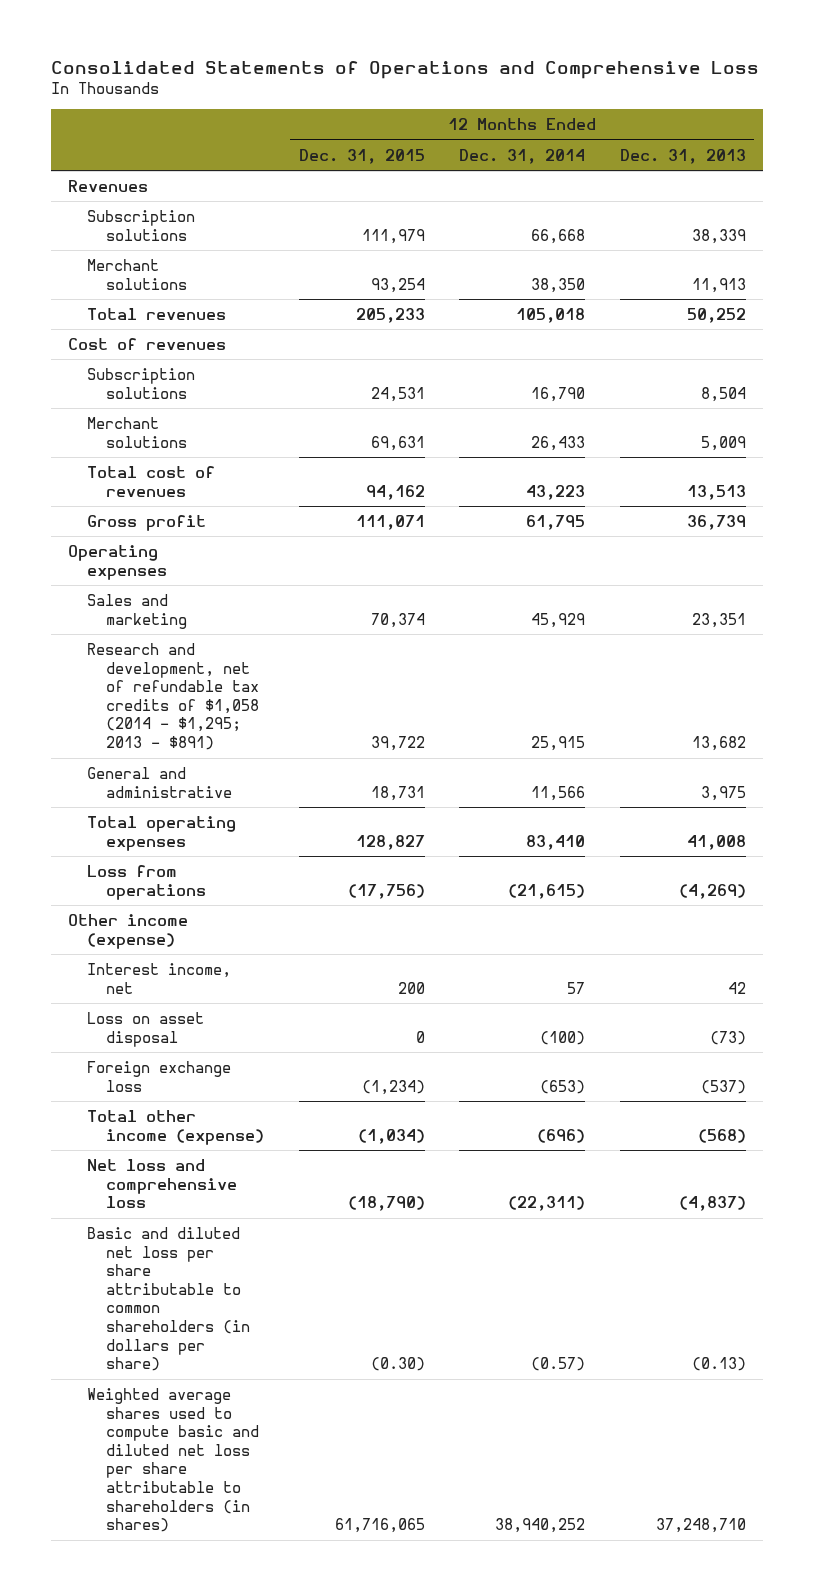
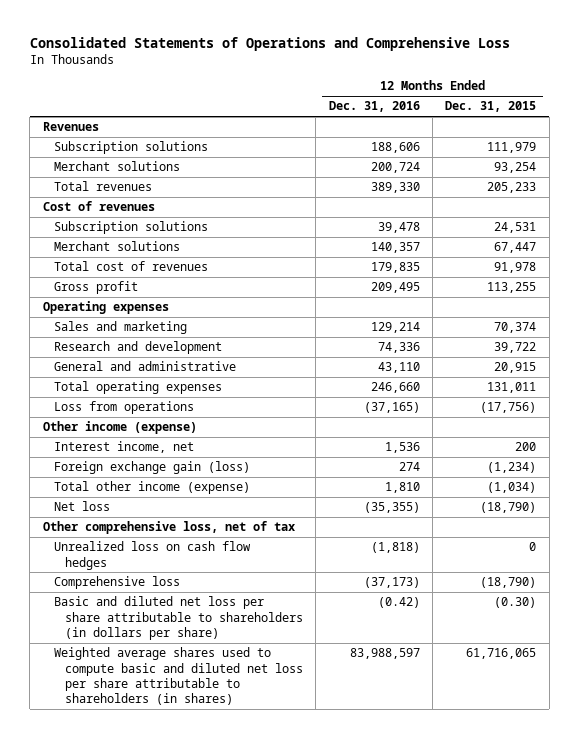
- | 12 Months Ended Dec. 31, 2015 | 12 Months Ended Dec. 31, 2014 | 12 Months Ended Dec. 31, 2013
+ | 12 Months Ended Dec. 31, 2016 | 12 Months Ended Dec. 31, 2015
- Merchant solutions | 69,631 | 26,433 | 5,009
- Total cost of revenues | 94,162 | 43,223 | 13,513
- Gross profit | 111,071 | 61,795 | 36,739
+ Merchant solutions | 140,357 | 67,447
+ Total cost of revenues | 179,835 | 91,978
+ Gross profit | 209,495 | 113,255
- Research and development, net of refundable tax credits of $1,058 (2014 - $1,295; 2013 - $891) | 39,722 | 25,915 | 13,682
- General and administrative | 18,731 | 11,566 | 3,975
- Total operating expenses | 128,827 | 83,410 | 41,008
+ Research and development | 74,336 | 39,722
+ General and administrative | 43,110 | 20,915
+ Total operating expenses | 246,660 | 131,011
- Loss on asset disposal | 0 | (100) | (73)
- Foreign exchange loss | (1,234) | (653) | (537)
+ Foreign exchange gain (loss) | 274 | (1,234)
- Net loss and comprehensive loss | (18,790) | (22,311) | (4,837)
- Basic and diluted net loss per share attributable to common shareholders (in dollars per share) | (0.30) | (0.57) | (0.13)
+ Net loss | (35,355) | (18,790)
+ Other comprehensive loss, net of tax
+ Unrealized loss on cash flow hedges | (1,818) | 0
+ Comprehensive loss | (37,173) | (18,790)
+ Basic and diluted net loss per share attributable to shareholders (in dollars per share) | (0.42) | (0.30)

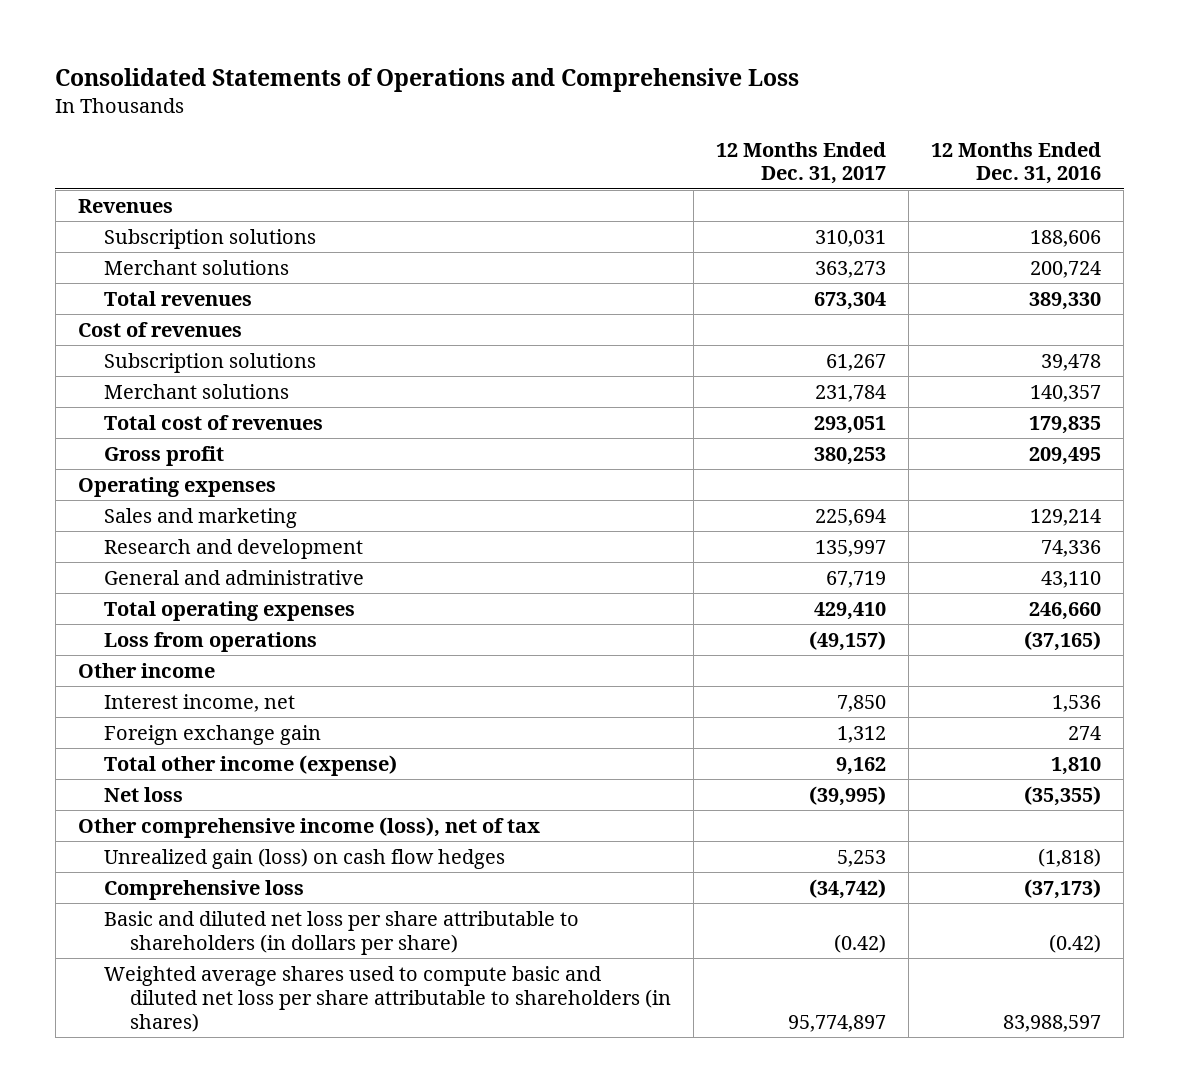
- | 12 Months Ended Dec. 31, 2016 | 12 Months Ended Dec. 31, 2015
+ | 12 Months Ended Dec. 31, 2017 | 12 Months Ended Dec. 31, 2016
- Other income (expense)
+ Other income
- Foreign exchange gain (loss) | 274 | (1,234)
+ Foreign exchange gain | 1,312 | 274
- Other comprehensive loss, net of tax
- Unrealized loss on cash flow hedges | (1,818) | 0
+ Other comprehensive income (loss), net of tax
+ Unrealized gain (loss) on cash flow hedges | 5,253 | (1,818)

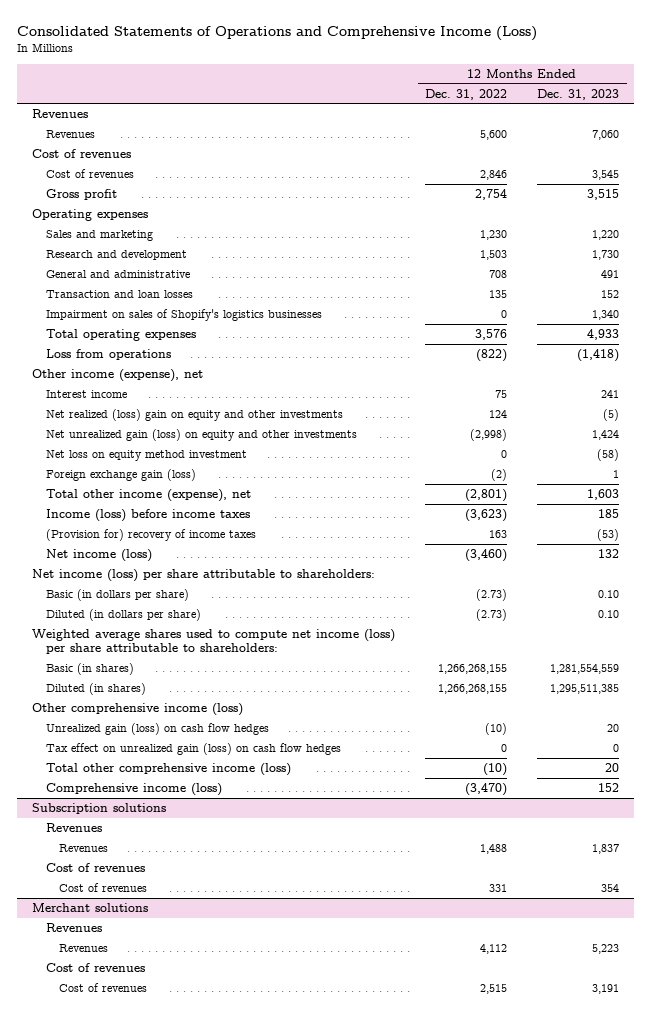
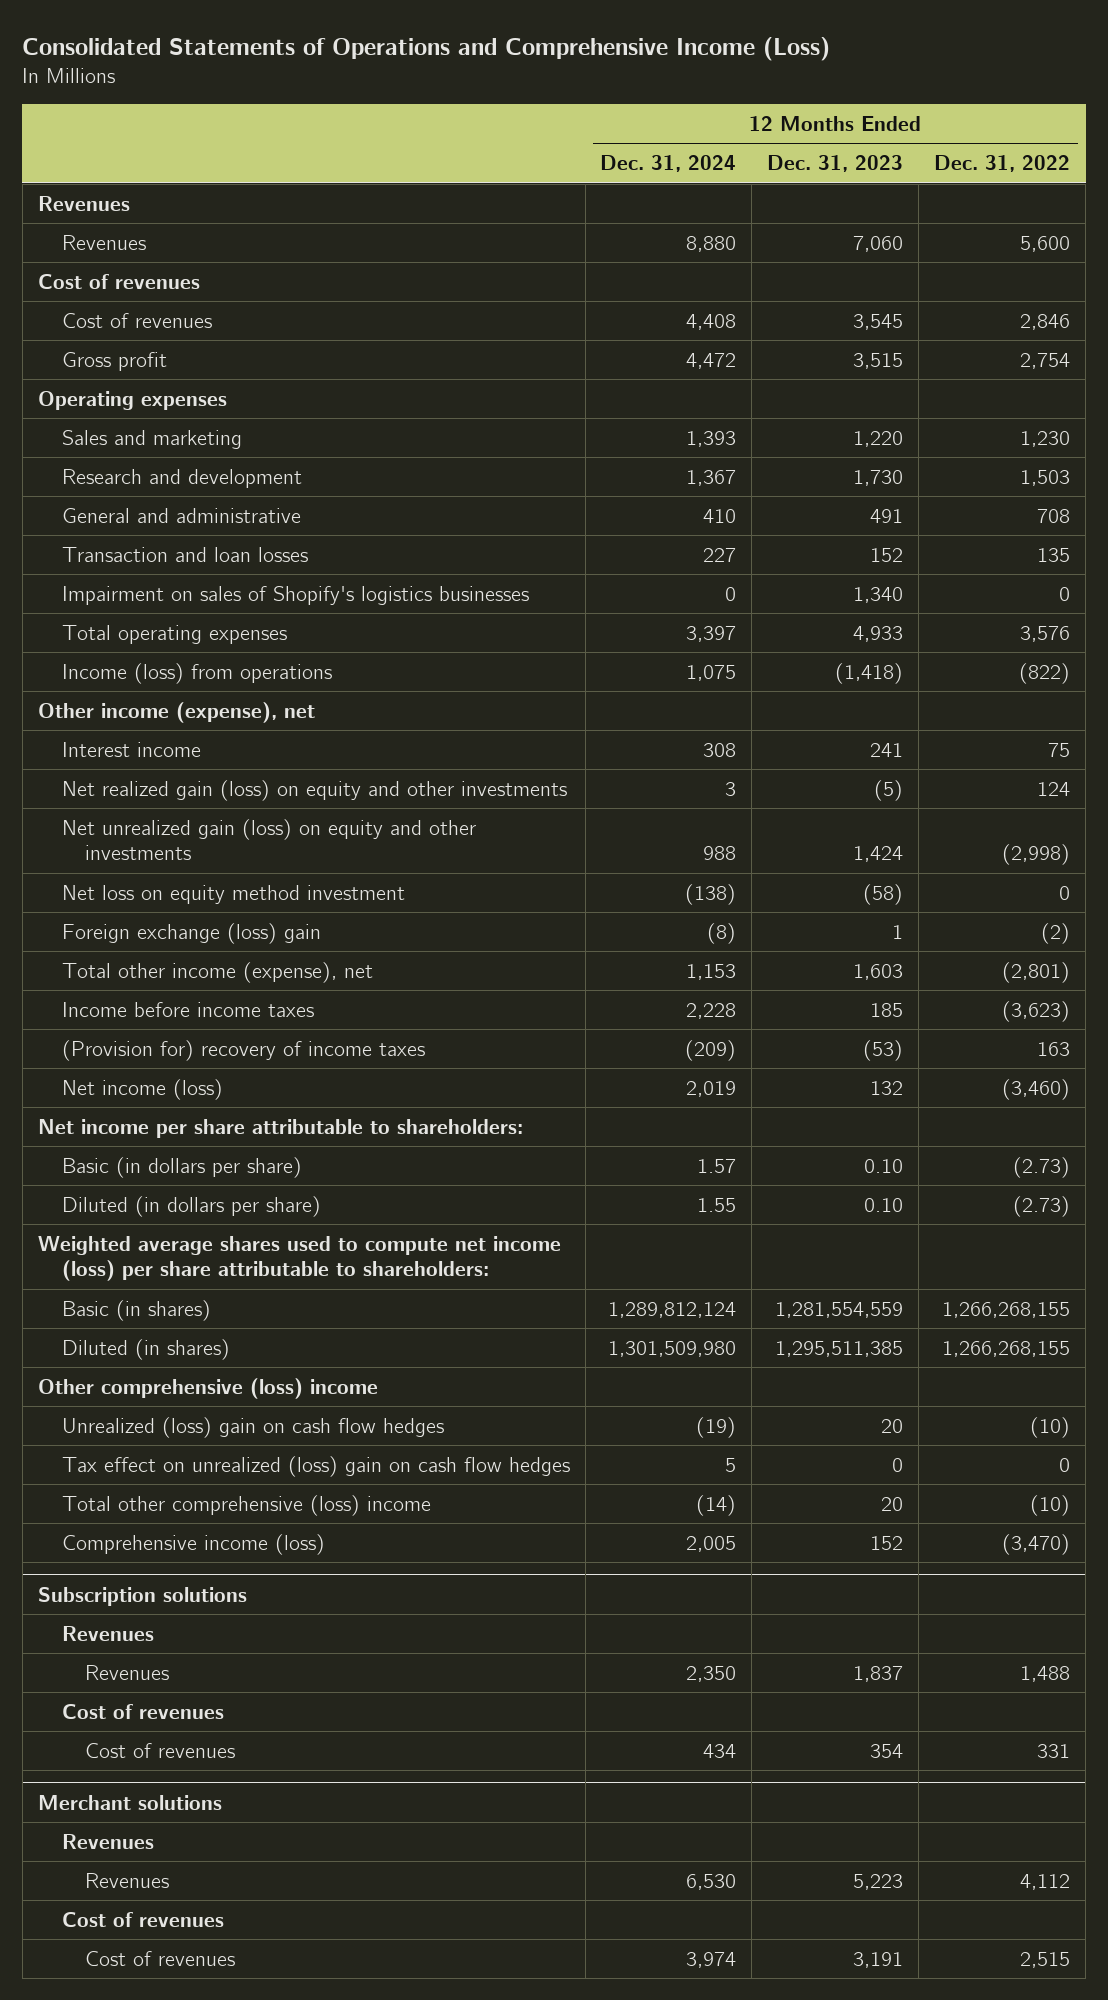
- | 12 Months Ended Dec. 31, 2022 | 12 Months Ended Dec. 31, 2023
+ | 12 Months Ended Dec. 31, 2024 | 12 Months Ended Dec. 31, 2023 | 12 Months Ended Dec. 31, 2022
- Loss from operations | (822) | (1,418)
+ Income (loss) from operations | 1,075 | (1,418) | (822)
- Net realized (loss) gain on equity and other investments | 124 | (5)
+ Net realized gain (loss) on equity and other investments | 3 | (5) | 124
- Foreign exchange gain (loss) | (2) | 1
+ Foreign exchange (loss) gain | (8) | 1 | (2)
- Income (loss) before income taxes | (3,623) | 185
+ Income before income taxes | 2,228 | 185 | (3,623)
- Net income (loss) per share attributable to shareholders:
+ Net income per share attributable to shareholders:
- Other comprehensive income (loss)
- Unrealized gain (loss) on cash flow hedges | (10) | 20
- Tax effect on unrealized gain (loss) on cash flow hedges | 0 | 0
- Total other comprehensive income (loss) | (10) | 20
+ Other comprehensive (loss) income
+ Unrealized (loss) gain on cash flow hedges | (19) | 20 | (10)
+ Tax effect on unrealized (loss) gain on cash flow hedges | 5 | 0 | 0
+ Total other comprehensive (loss) income | (14) | 20 | (10)

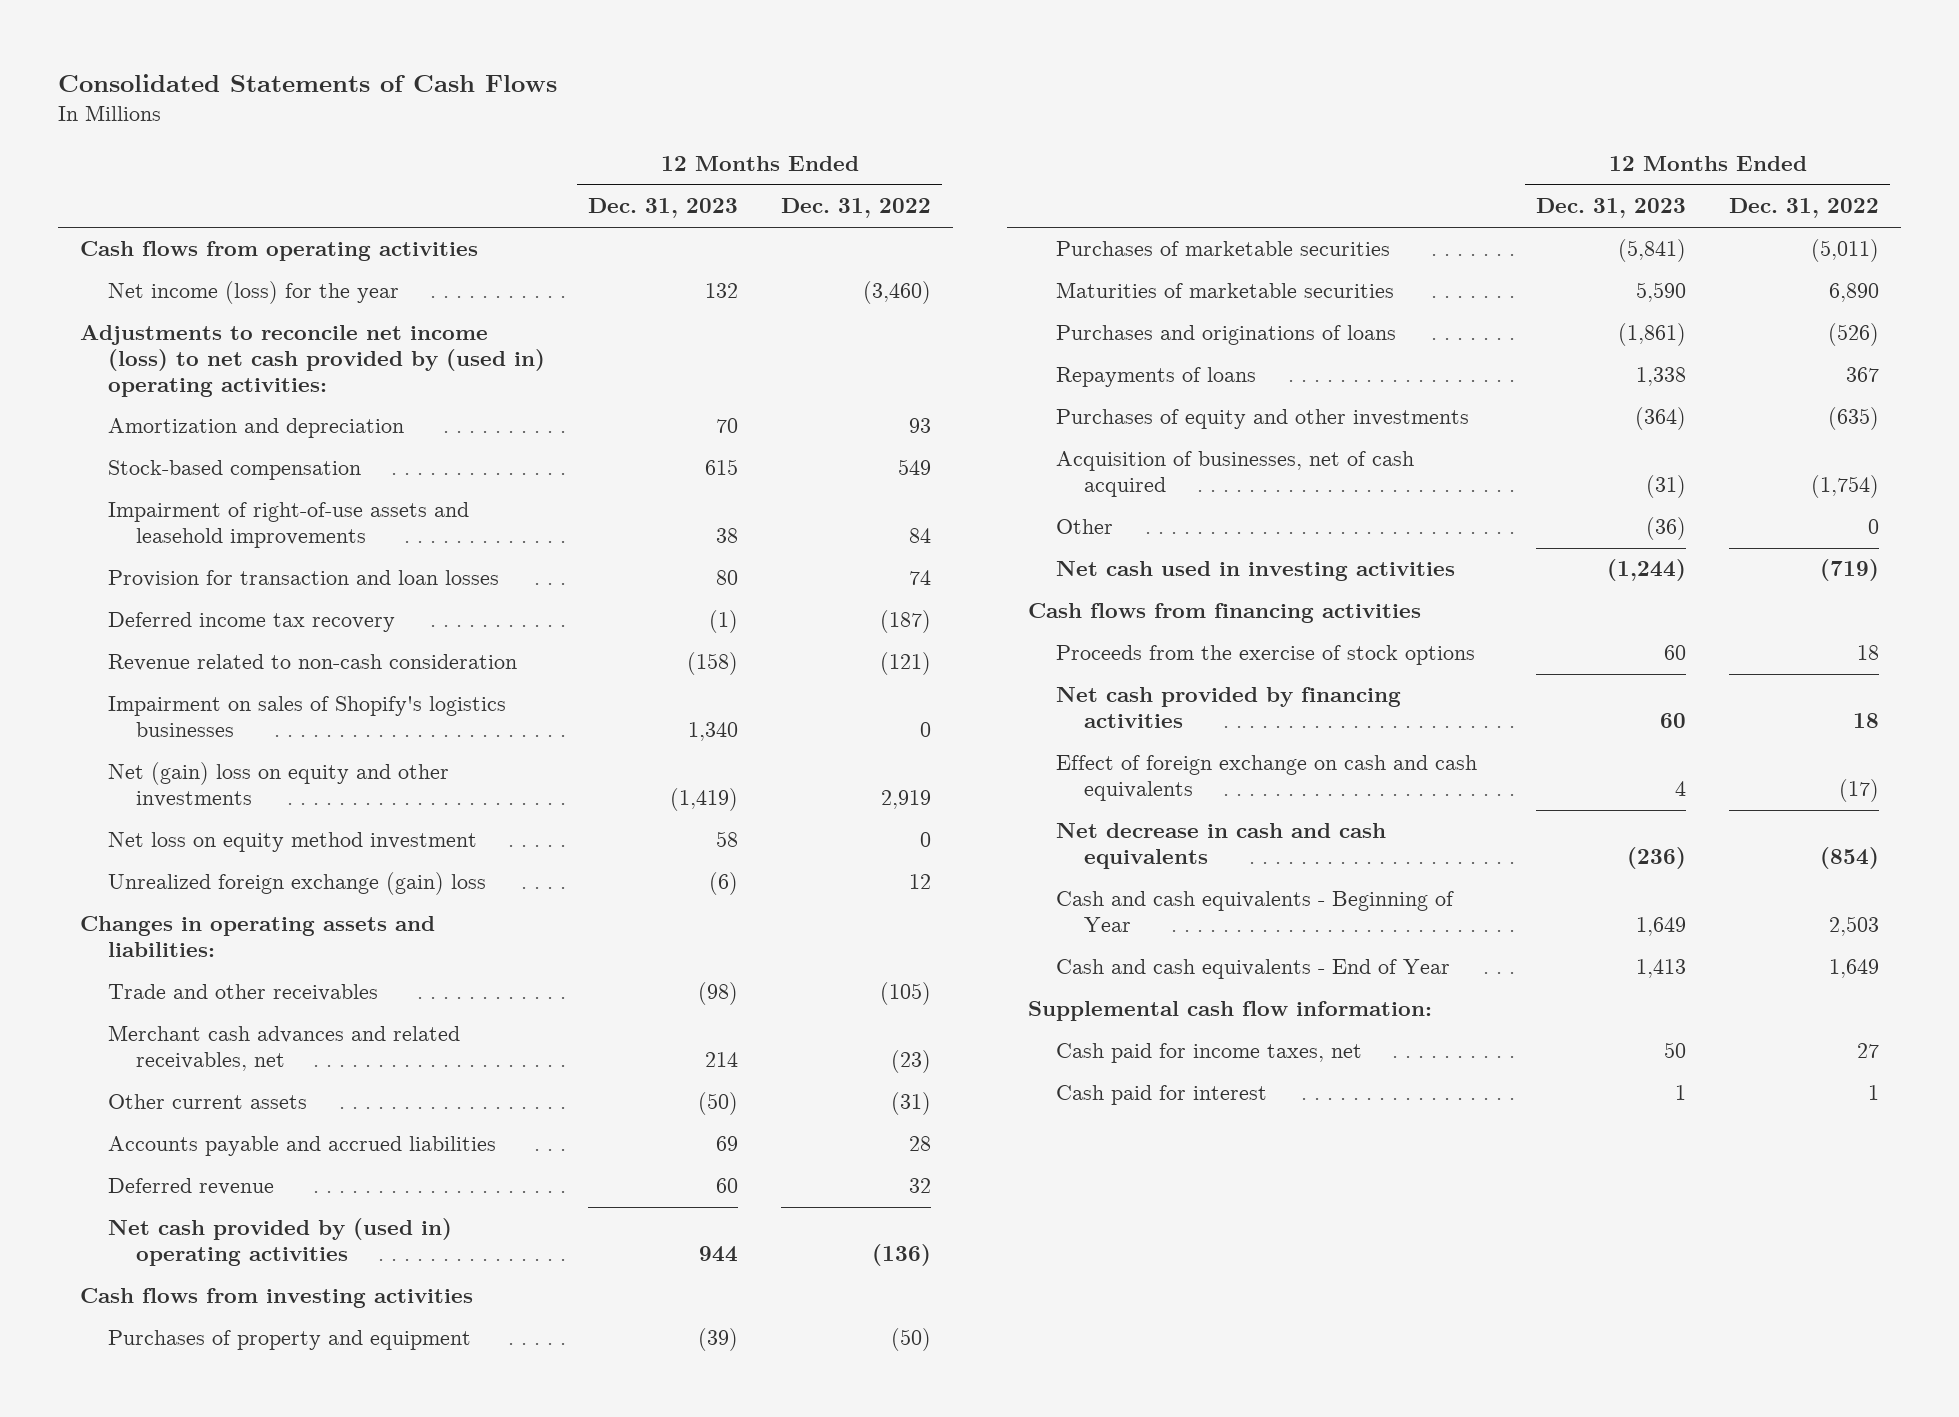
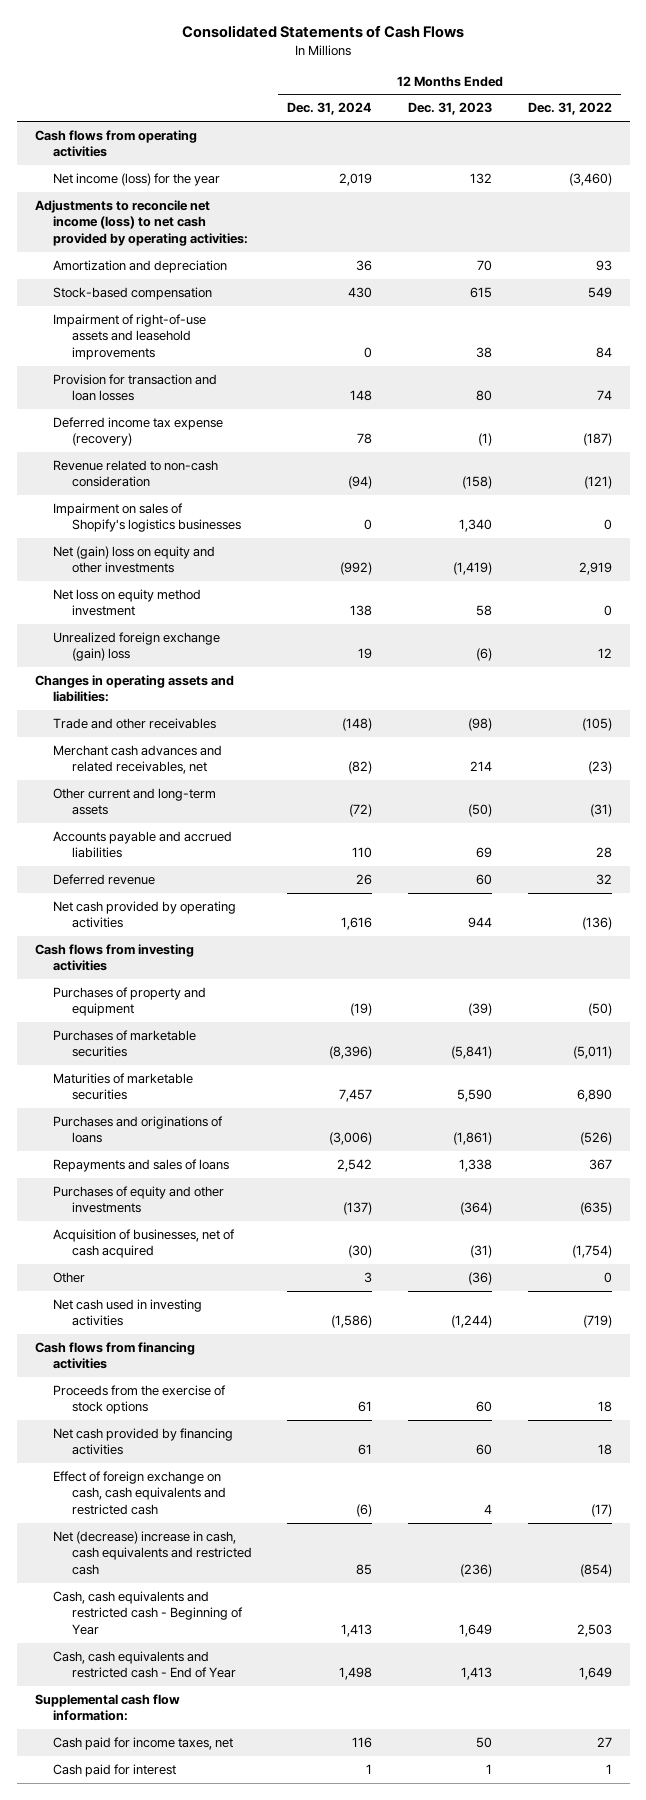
- | 12 Months Ended Dec. 31, 2023 | 12 Months Ended Dec. 31, 2022
+ | 12 Months Ended Dec. 31, 2024 | 12 Months Ended Dec. 31, 2023 | 12 Months Ended Dec. 31, 2022
- Adjustments to reconcile net income (loss) to net cash provided by (used in) operating activities:
+ Adjustments to reconcile net income (loss) to net cash provided by operating activities:
- Deferred income tax recovery | (1) | (187)
+ Deferred income tax expense (recovery) | 78 | (1) | (187)
- Other current assets | (50) | (31)
+ Other current and long-term assets | (72) | (50) | (31)
- Net cash provided by (used in) operating activities | 944 | (136)
+ Net cash provided by operating activities | 1,616 | 944 | (136)
- Repayments of loans | 1,338 | 367
+ Repayments and sales of loans | 2,542 | 1,338 | 367
- Effect of foreign exchange on cash and cash equivalents | 4 | (17)
- Net decrease in cash and cash equivalents | (236) | (854)
- Cash and cash equivalents - Beginning of Year | 1,649 | 2,503
- Cash and cash equivalents - End of Year | 1,413 | 1,649
+ Effect of foreign exchange on cash, cash equivalents and restricted cash | (6) | 4 | (17)
+ Net (decrease) increase in cash, cash equivalents and restricted cash | 85 | (236) | (854)
+ Cash, cash equivalents and restricted cash - Beginning of Year | 1,413 | 1,649 | 2,503
+ Cash, cash equivalents and restricted cash - End of Year | 1,498 | 1,413 | 1,649

